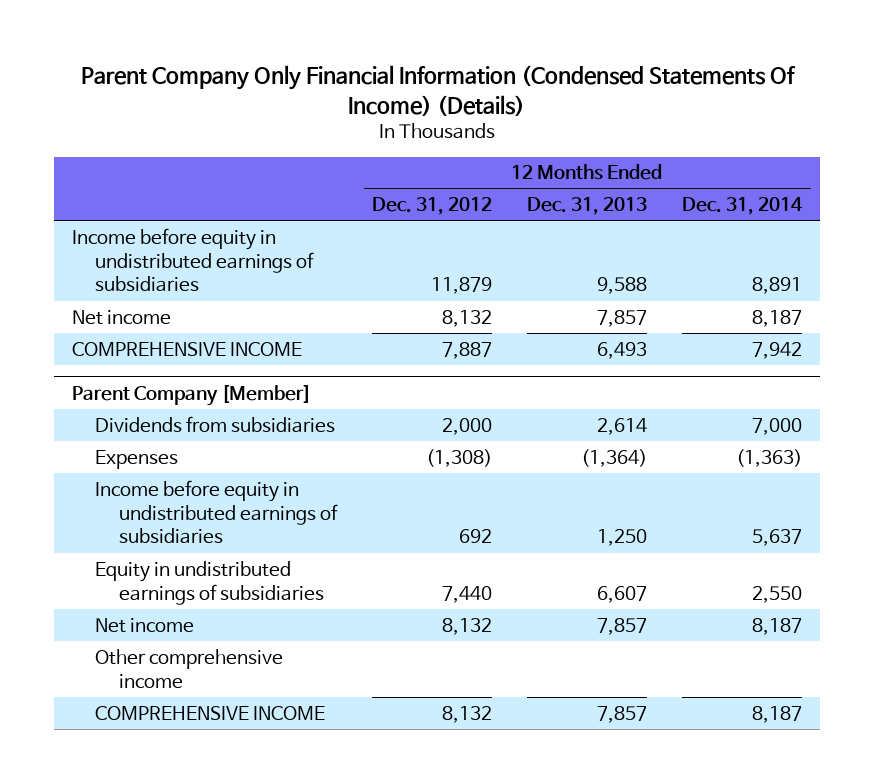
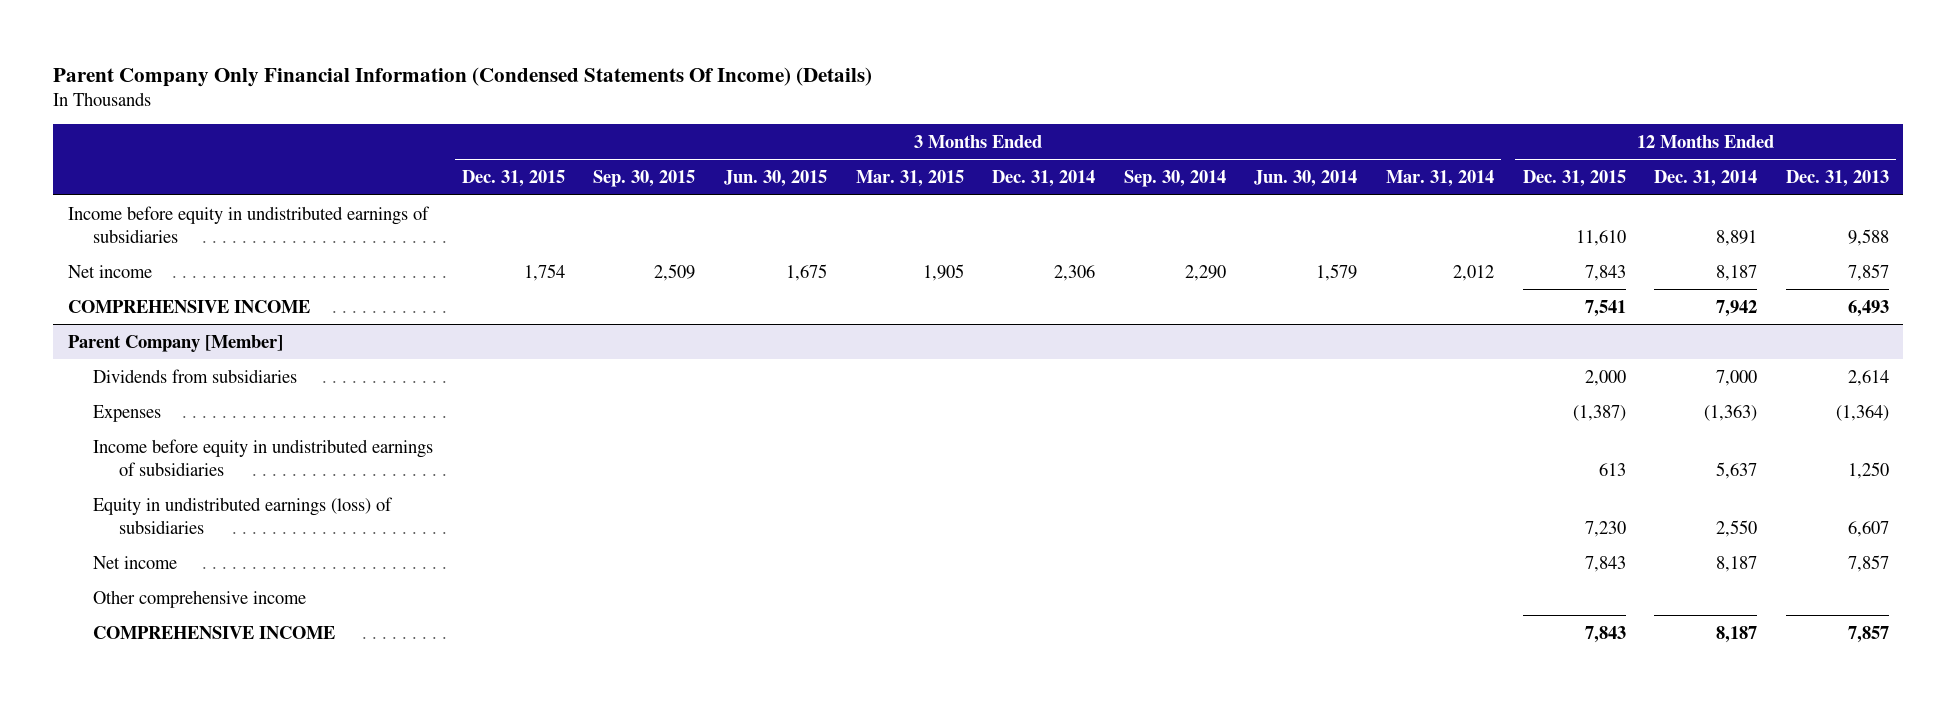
- | 12 Months Ended Dec. 31, 2012 | 12 Months Ended Dec. 31, 2013 | 12 Months Ended Dec. 31, 2014
+ | 3 Months Ended Dec. 31, 2015 | 3 Months Ended Sep. 30, 2015 | 3 Months Ended Jun. 30, 2015 | 3 Months Ended Mar. 31, 2015 | 3 Months Ended Dec. 31, 2014 | 3 Months Ended Sep. 30, 2014 | 3 Months Ended Jun. 30, 2014 | 3 Months Ended Mar. 31, 2014 | 12 Months Ended Dec. 31, 2015 | 12 Months Ended Dec. 31, 2014 | 12 Months Ended Dec. 31, 2013
@ Parent Company [Member]
- Equity in undistributed earnings of subsidiaries | 7,440 | 6,607 | 2,550
+ Equity in undistributed earnings (loss) of subsidiaries | | | | | | | | | 7,230 | 2,550 | 6,607

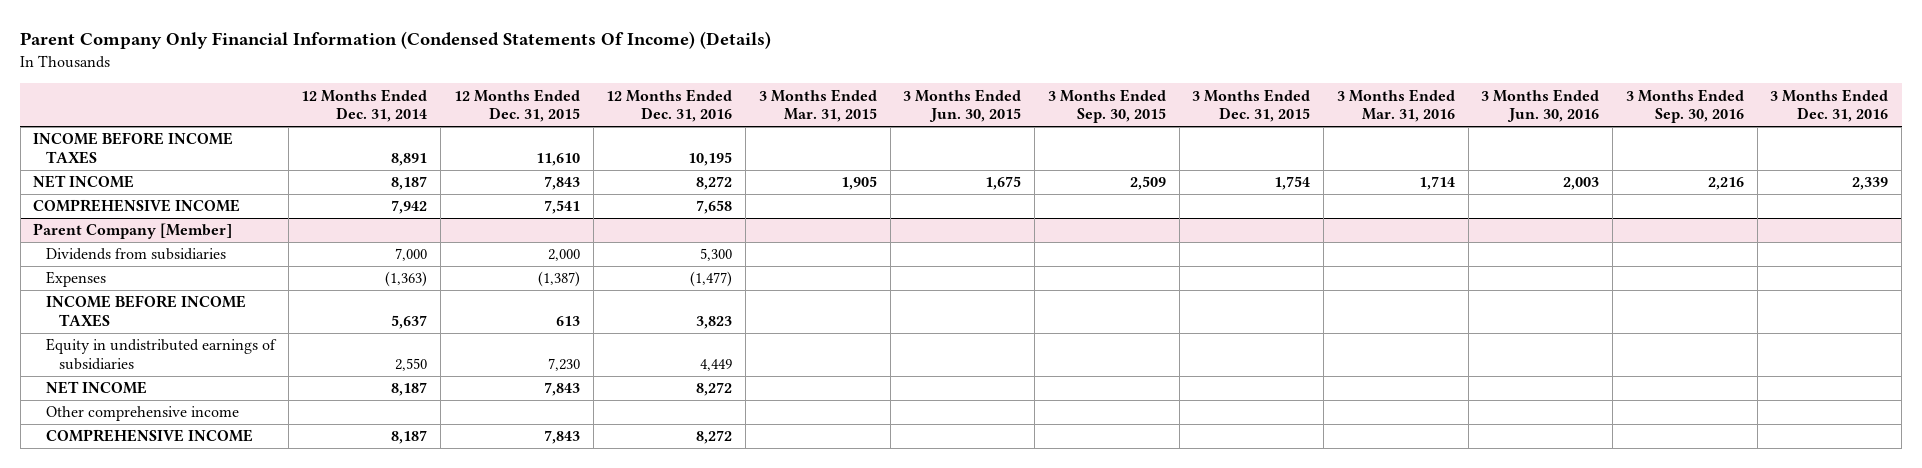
- | 3 Months Ended Dec. 31, 2015 | 3 Months Ended Sep. 30, 2015 | 3 Months Ended Jun. 30, 2015 | 3 Months Ended Mar. 31, 2015 | 3 Months Ended Dec. 31, 2014 | 3 Months Ended Sep. 30, 2014 | 3 Months Ended Jun. 30, 2014 | 3 Months Ended Mar. 31, 2014 | 12 Months Ended Dec. 31, 2015 | 12 Months Ended Dec. 31, 2014 | 12 Months Ended Dec. 31, 2013
+ | 12 Months Ended Dec. 31, 2014 | 12 Months Ended Dec. 31, 2015 | 12 Months Ended Dec. 31, 2016 | 3 Months Ended Mar. 31, 2015 | 3 Months Ended Jun. 30, 2015 | 3 Months Ended Sep. 30, 2015 | 3 Months Ended Dec. 31, 2015 | 3 Months Ended Mar. 31, 2016 | 3 Months Ended Jun. 30, 2016 | 3 Months Ended Sep. 30, 2016 | 3 Months Ended Dec. 31, 2016
- Income before equity in undistributed earnings of subsidiaries | | | | | | | | | 11,610 | 8,891 | 9,588
- Net income | 1,754 | 2,509 | 1,675 | 1,905 | 2,306 | 2,290 | 1,579 | 2,012 | 7,843 | 8,187 | 7,857
+ INCOME BEFORE INCOME TAXES | 8,891 | 11,610 | 10,195 | | | | | | | |
+ NET INCOME | 8,187 | 7,843 | 8,272 | 1,905 | 1,675 | 2,509 | 1,754 | 1,714 | 2,003 | 2,216 | 2,339
@ Parent Company [Member]
- Income before equity in undistributed earnings of subsidiaries | | | | | | | | | 613 | 5,637 | 1,250
- Equity in undistributed earnings (loss) of subsidiaries | | | | | | | | | 7,230 | 2,550 | 6,607
- Net income | | | | | | | | | 7,843 | 8,187 | 7,857
+ INCOME BEFORE INCOME TAXES | 5,637 | 613 | 3,823 | | | | | | | |
+ Equity in undistributed earnings of subsidiaries | 2,550 | 7,230 | 4,449 | | | | | | | |
+ NET INCOME | 8,187 | 7,843 | 8,272 | | | | | | | |

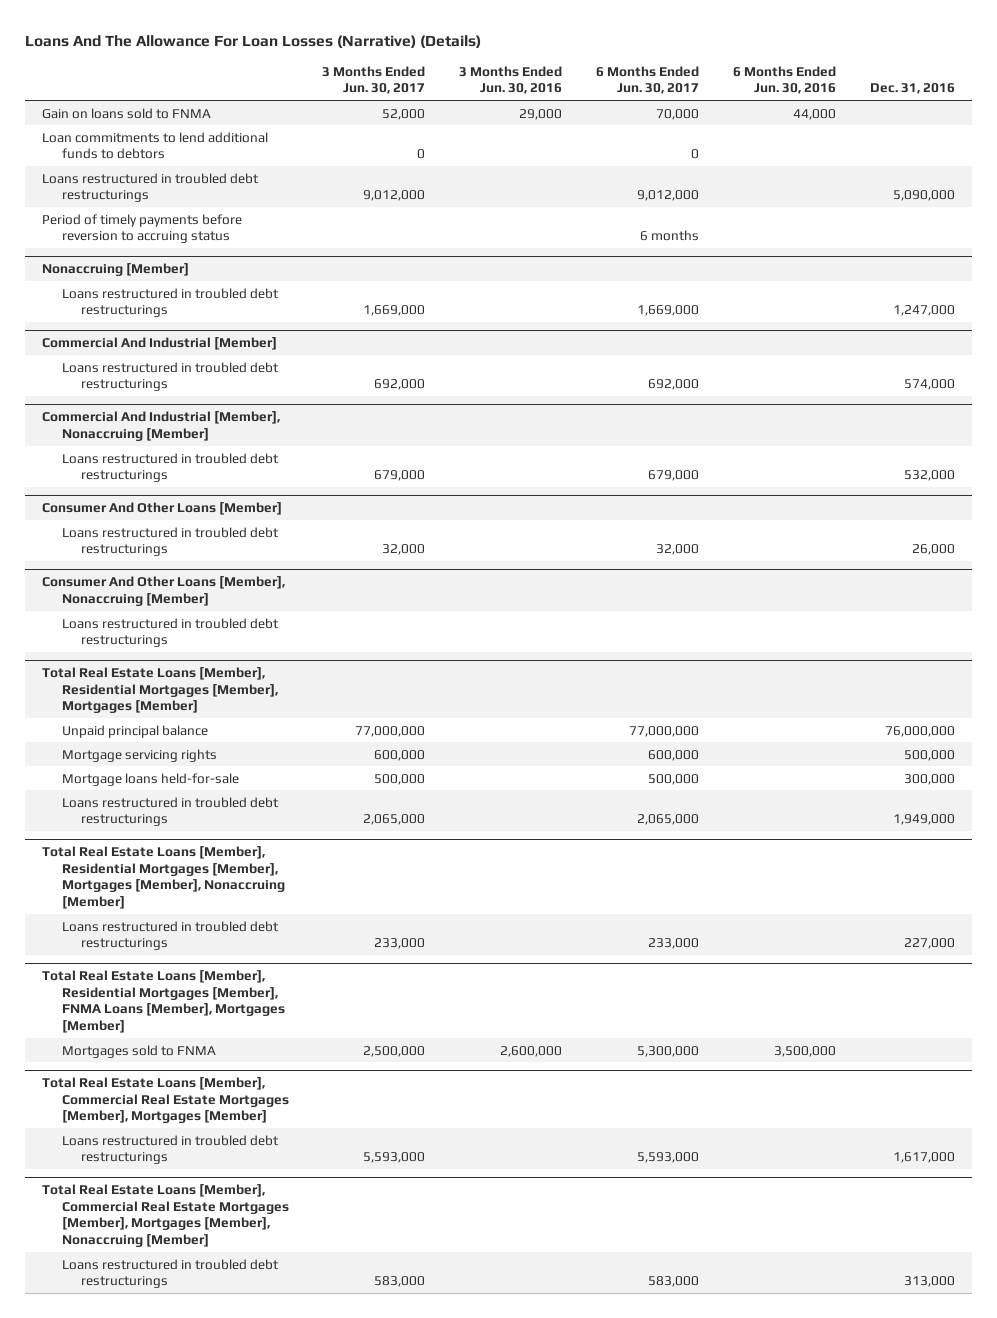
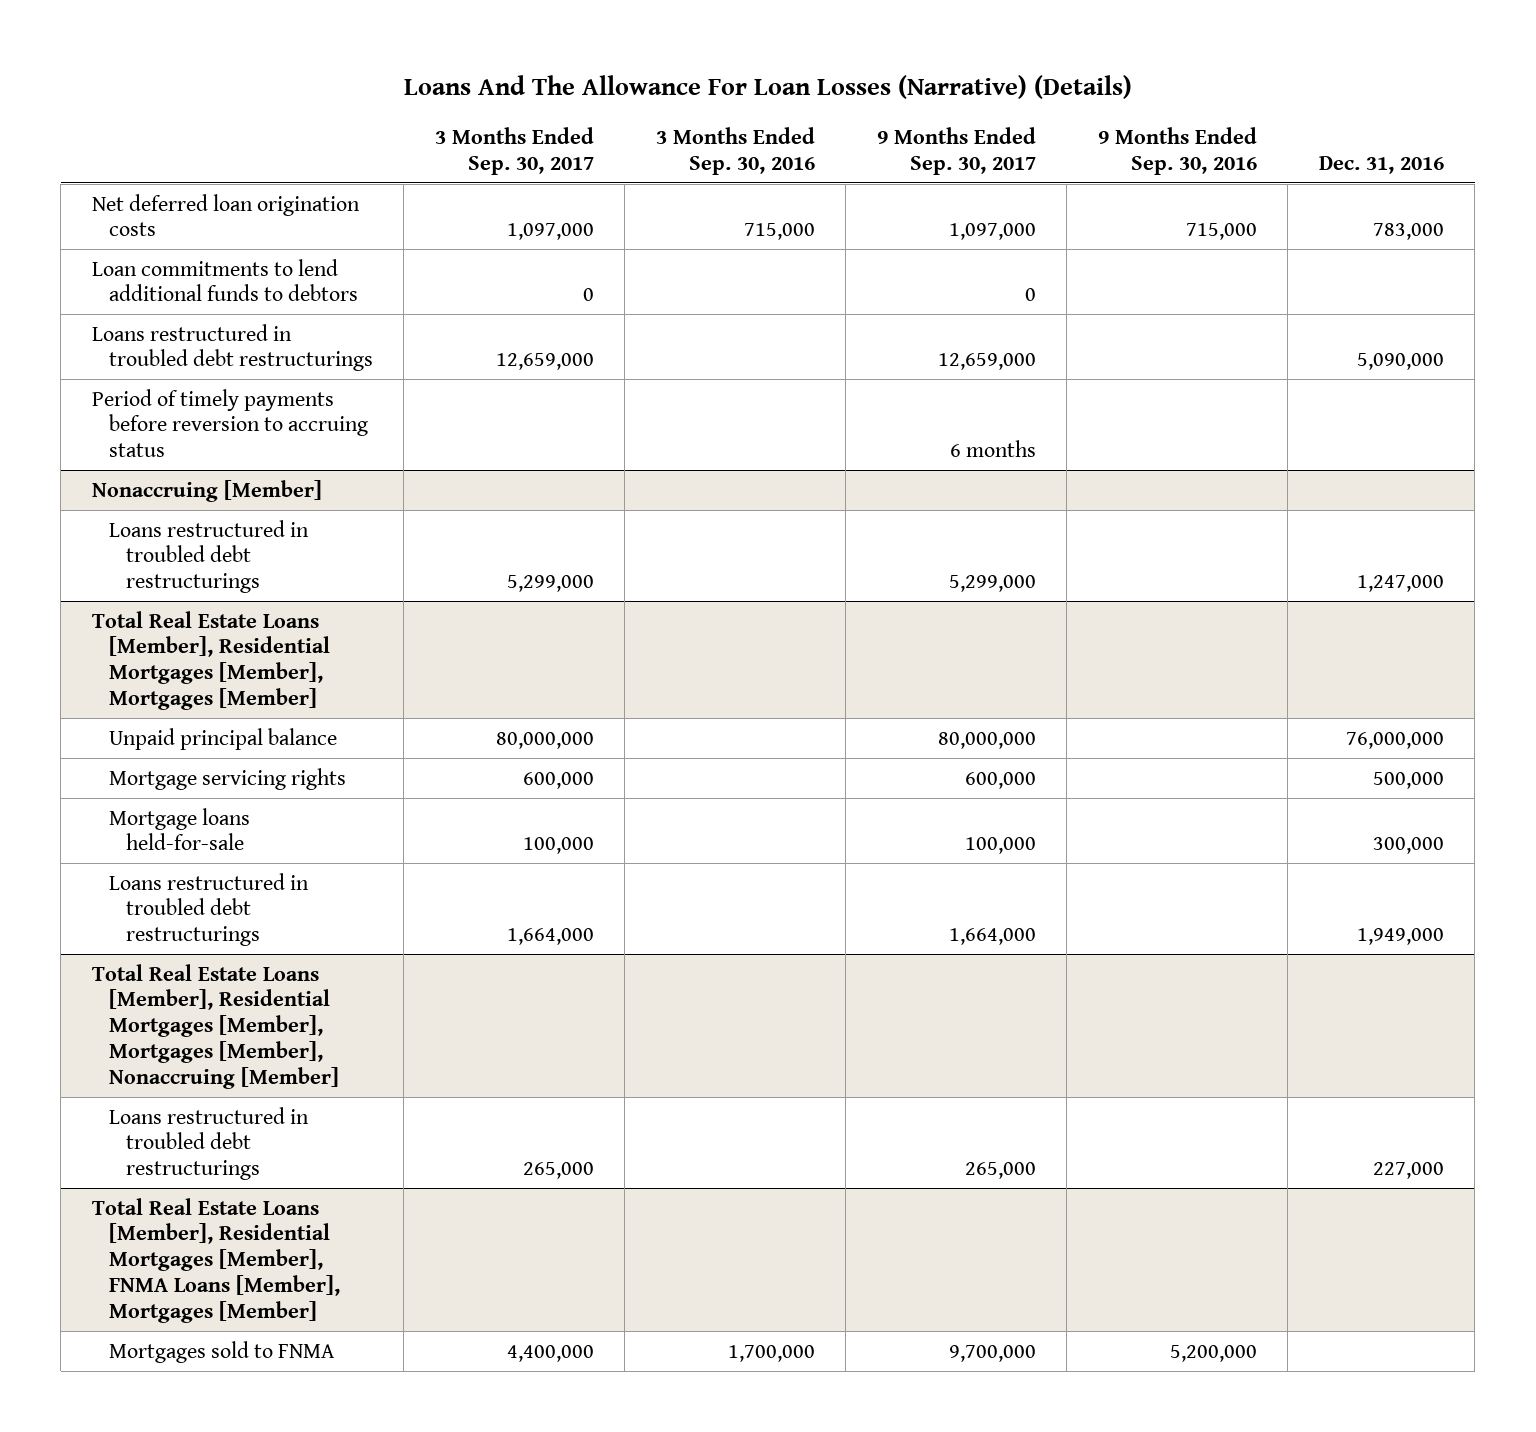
- | 3 Months Ended Jun. 30, 2017 | 3 Months Ended Jun. 30, 2016 | 6 Months Ended Jun. 30, 2017 | 6 Months Ended Jun. 30, 2016 | Dec. 31, 2016
+ | 3 Months Ended Sep. 30, 2017 | 3 Months Ended Sep. 30, 2016 | 9 Months Ended Sep. 30, 2017 | 9 Months Ended Sep. 30, 2016 | Dec. 31, 2016
- Gain on loans sold to FNMA | 52,000 | 29,000 | 70,000 | 44,000 |
+ Net deferred loan origination costs | 1,097,000 | 715,000 | 1,097,000 | 715,000 | 783,000
- Commercial And Industrial [Member]
- Loans restructured in troubled debt restructurings | 692,000 | | 692,000 | | 574,000
- Commercial And Industrial [Member], Nonaccruing [Member]
- Loans restructured in troubled debt restructurings | 679,000 | | 679,000 | | 532,000
- Consumer And Other Loans [Member]
- Loans restructured in troubled debt restructurings | 32,000 | | 32,000 | | 26,000
- Consumer And Other Loans [Member], Nonaccruing [Member]
- Loans restructured in troubled debt restructurings
- Total Real Estate Loans [Member], Commercial Real Estate Mortgages [Member], Mortgages [Member]
- Loans restructured in troubled debt restructurings | 5,593,000 | | 5,593,000 | | 1,617,000
- Total Real Estate Loans [Member], Commercial Real Estate Mortgages [Member], Mortgages [Member], Nonaccruing [Member]
- Loans restructured in troubled debt restructurings | 583,000 | | 583,000 | | 313,000

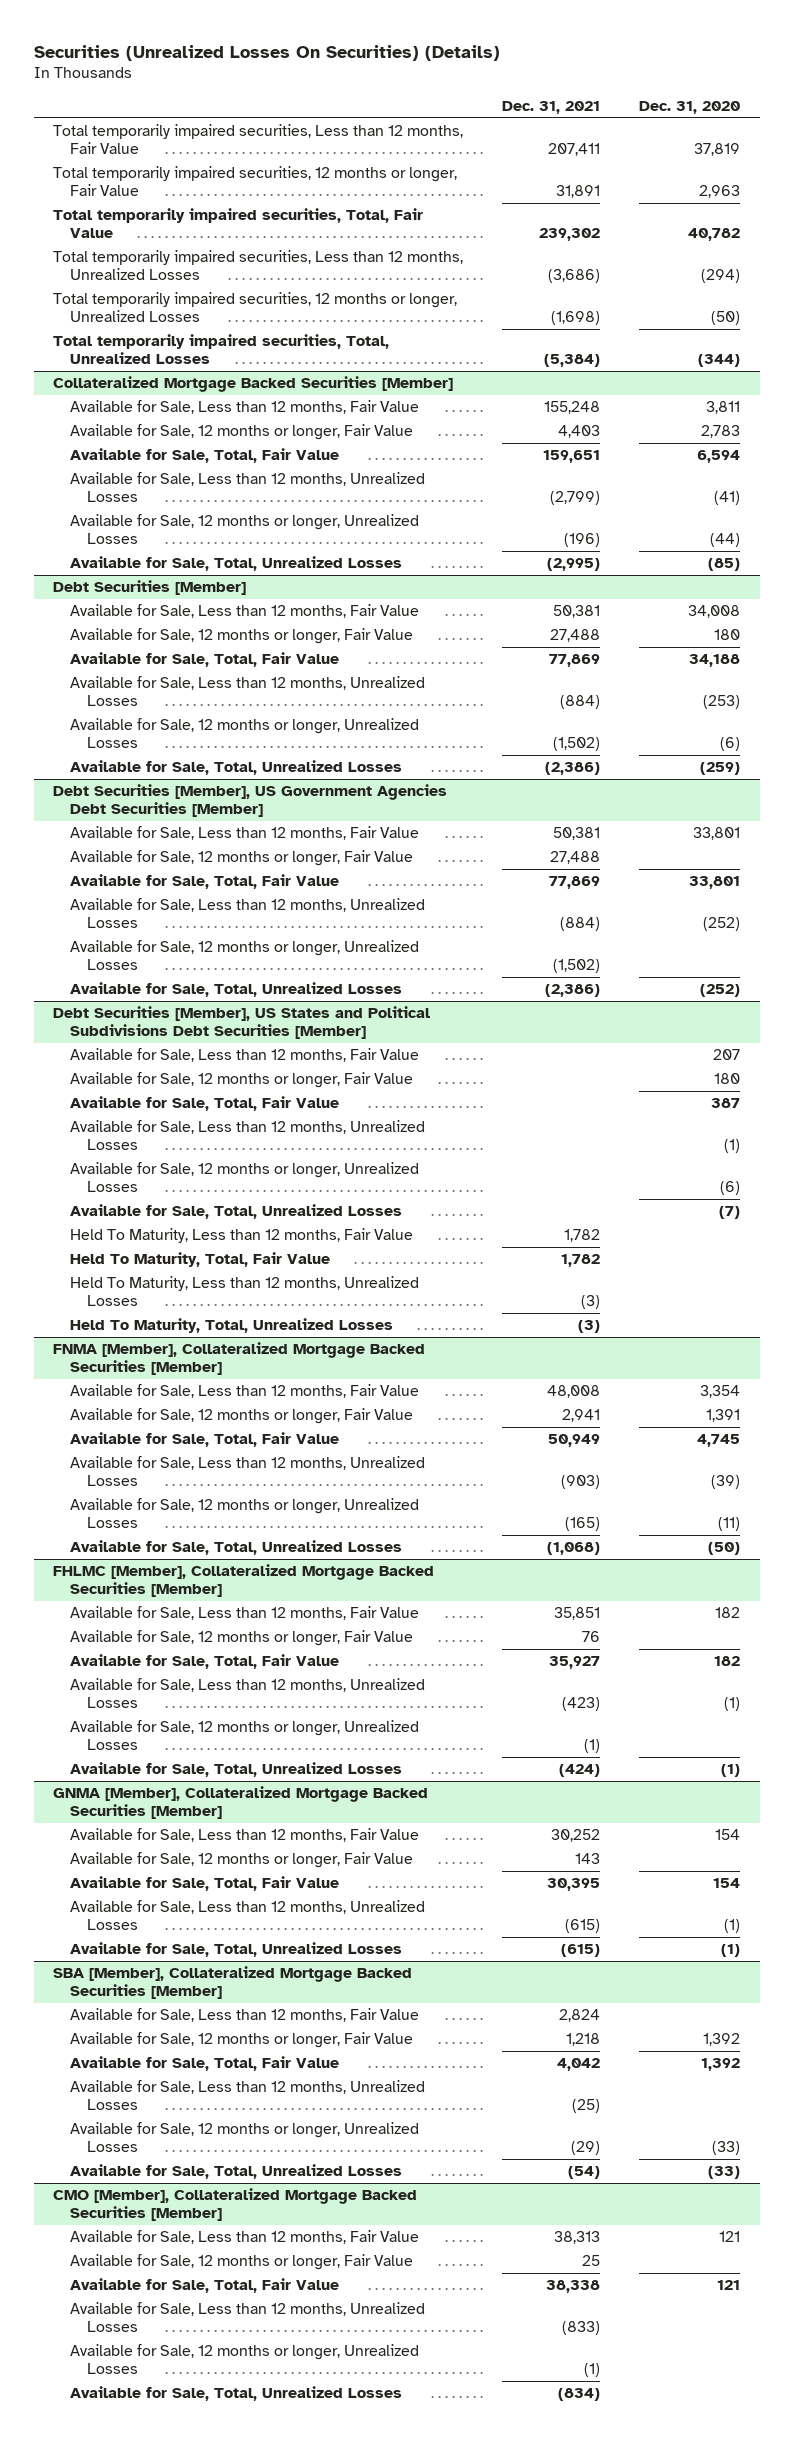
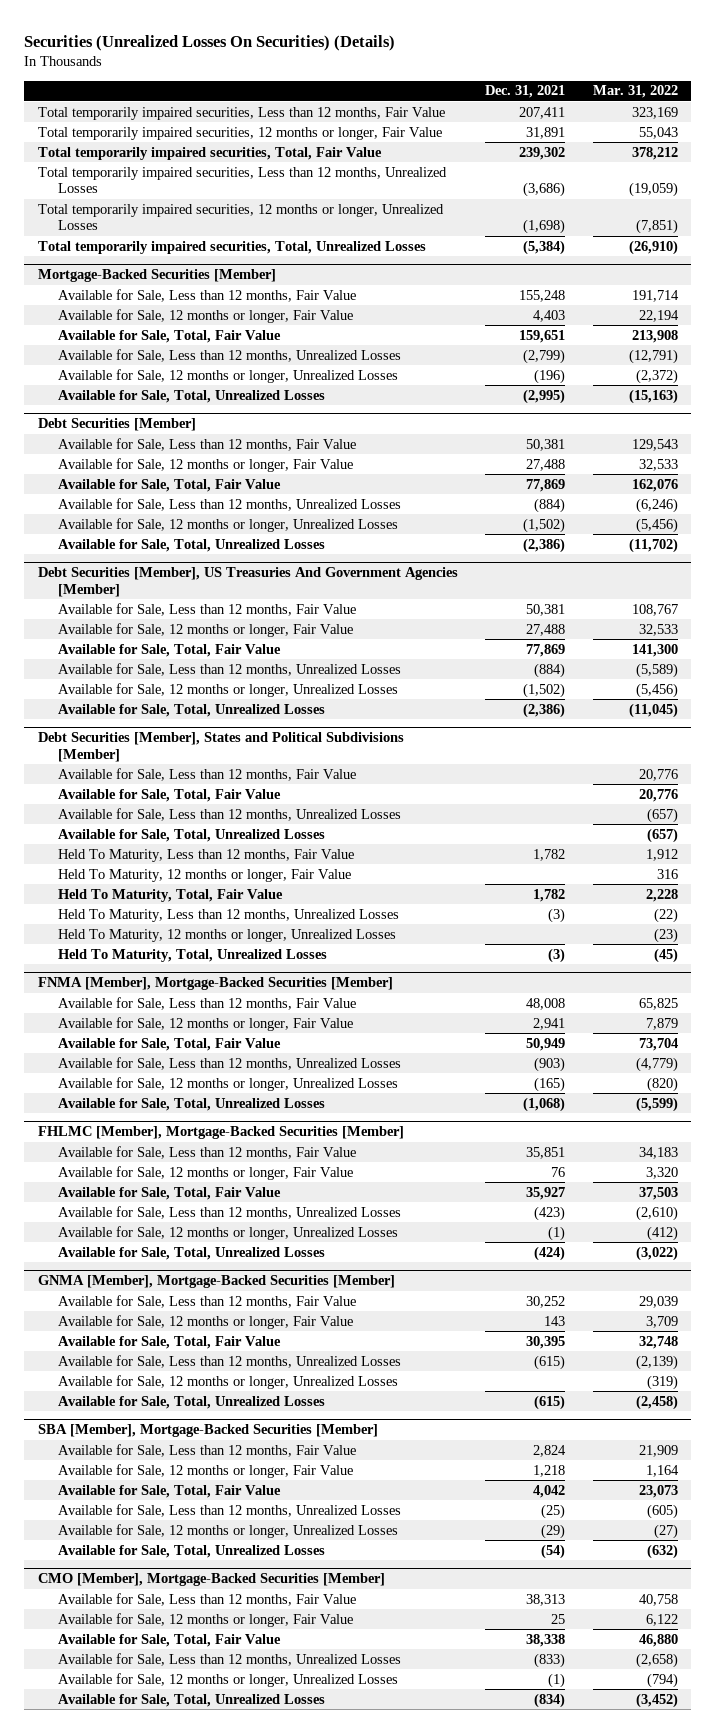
- | Dec. 31, 2021 | Dec. 31, 2020
+ | Dec. 31, 2021 | Mar. 31, 2022
- Collateralized Mortgage Backed Securities [Member]
+ Mortgage-Backed Securities [Member]
- Debt Securities [Member], US Government Agencies Debt Securities [Member]
+ Debt Securities [Member], US Treasuries And Government Agencies [Member]
- Debt Securities [Member], US States and Political Subdivisions Debt Securities [Member]
+ Debt Securities [Member], States and Political Subdivisions [Member]
- Available for Sale, 12 months or longer, Fair Value | | 180
- Available for Sale, 12 months or longer, Unrealized Losses | | (6)
+ Held To Maturity, 12 months or longer, Fair Value | | 316
+ Held To Maturity, 12 months or longer, Unrealized Losses | | (23)
- FNMA [Member], Collateralized Mortgage Backed Securities [Member]
+ FNMA [Member], Mortgage-Backed Securities [Member]
- FHLMC [Member], Collateralized Mortgage Backed Securities [Member]
+ FHLMC [Member], Mortgage-Backed Securities [Member]
- GNMA [Member], Collateralized Mortgage Backed Securities [Member]
+ GNMA [Member], Mortgage-Backed Securities [Member]
+ Available for Sale, 12 months or longer, Unrealized Losses | | (319)
- SBA [Member], Collateralized Mortgage Backed Securities [Member]
+ SBA [Member], Mortgage-Backed Securities [Member]
- CMO [Member], Collateralized Mortgage Backed Securities [Member]
+ CMO [Member], Mortgage-Backed Securities [Member]

